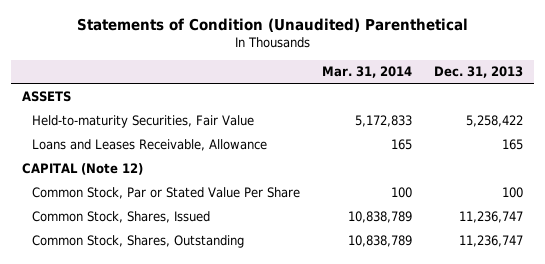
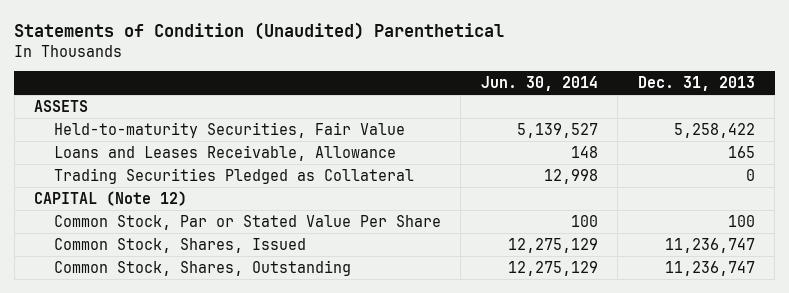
- | Mar. 31, 2014 | Dec. 31, 2013
+ | Jun. 30, 2014 | Dec. 31, 2013
+ Trading Securities Pledged as Collateral | 12,998 | 0

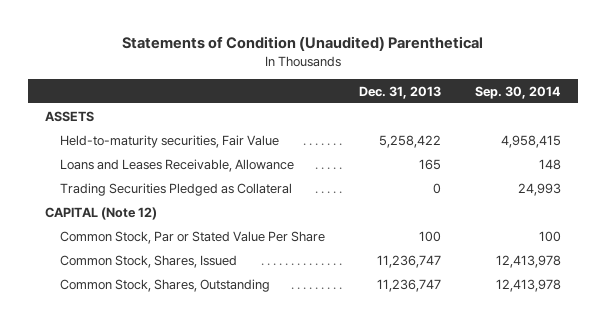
- | Jun. 30, 2014 | Dec. 31, 2013
+ | Dec. 31, 2013 | Sep. 30, 2014
- Held-to-maturity Securities, Fair Value | 5,139,527 | 5,258,422
+ Held-to-maturity securities, Fair Value | 5,258,422 | 4,958,415

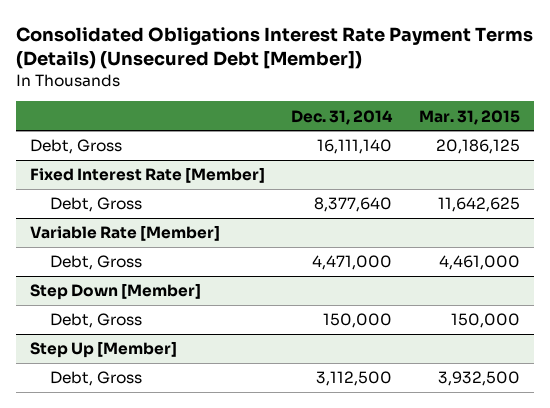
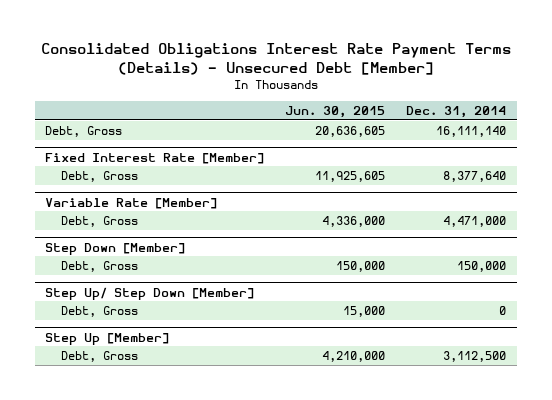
- Consolidated Obligations Interest Rate Payment Terms (Details) (Unsecured Debt [Member])
+ Consolidated Obligations Interest Rate Payment Terms (Details) - Unsecured Debt [Member]
- | Dec. 31, 2014 | Mar. 31, 2015
+ | Jun. 30, 2015 | Dec. 31, 2014
+ Step Up/ Step Down [Member]
+ Debt, Gross | 15,000 | 0

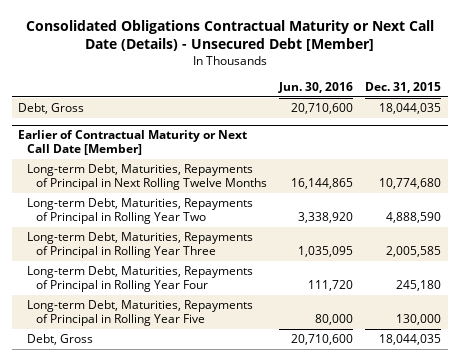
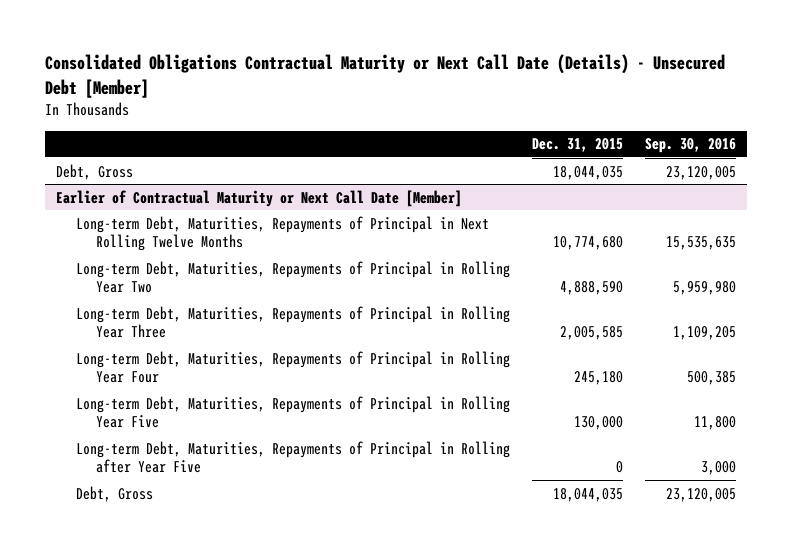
- | Jun. 30, 2016 | Dec. 31, 2015
+ | Dec. 31, 2015 | Sep. 30, 2016
@ Earlier of Contractual Maturity or Next Call Date [Member]
+ Long-term Debt, Maturities, Repayments of Principal in Rolling after Year Five | 0 | 3,000

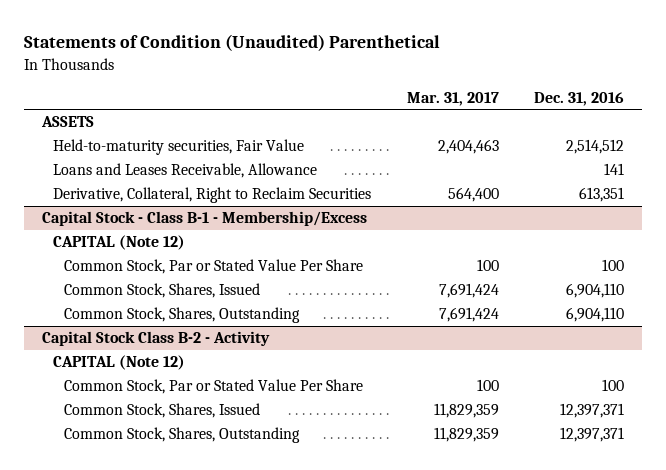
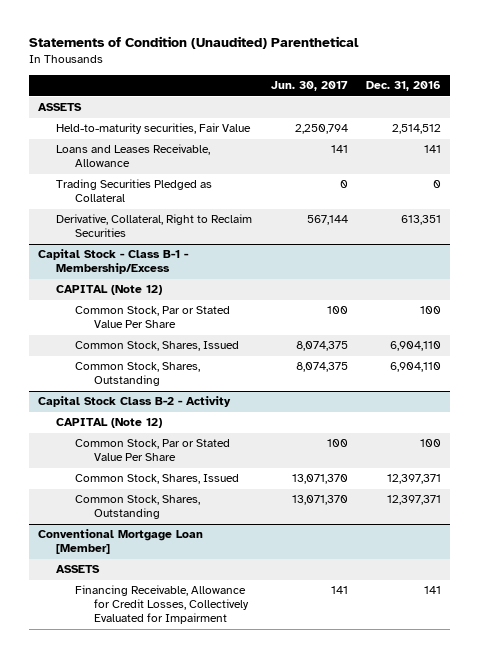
- | Mar. 31, 2017 | Dec. 31, 2016
+ | Jun. 30, 2017 | Dec. 31, 2016
+ Trading Securities Pledged as Collateral | 0 | 0
+ Conventional Mortgage Loan [Member]
+ ASSETS
+ Financing Receivable, Allowance for Credit Losses, Collectively Evaluated for Impairment | 141 | 141

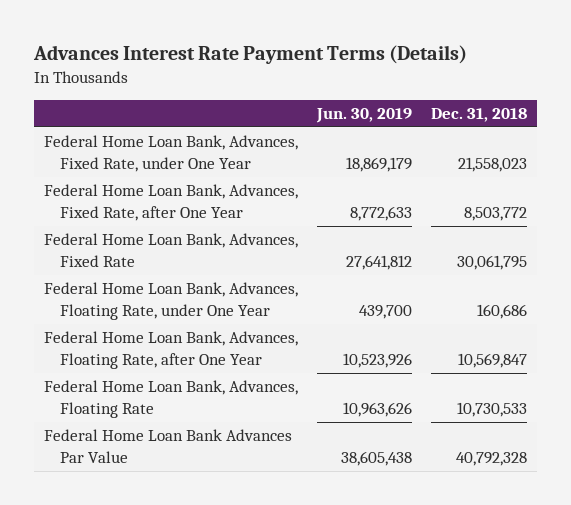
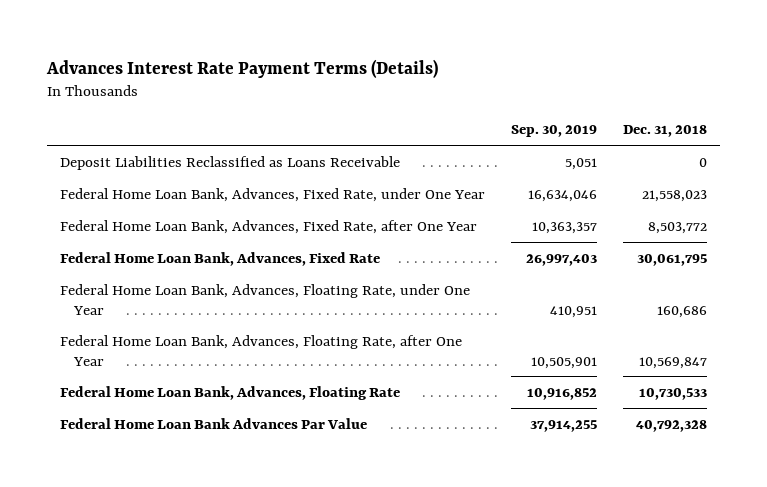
- | Jun. 30, 2019 | Dec. 31, 2018
+ | Sep. 30, 2019 | Dec. 31, 2018
+ Deposit Liabilities Reclassified as Loans Receivable | 5,051 | 0

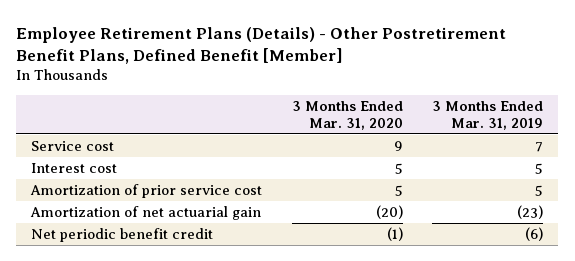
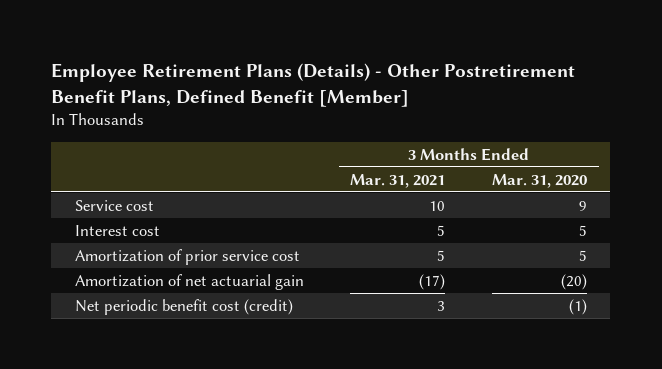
- | 3 Months Ended Mar. 31, 2020 | 3 Months Ended Mar. 31, 2019
+ | 3 Months Ended Mar. 31, 2021 | 3 Months Ended Mar. 31, 2020
- Net periodic benefit credit | (1) | (6)
+ Net periodic benefit cost (credit) | 3 | (1)

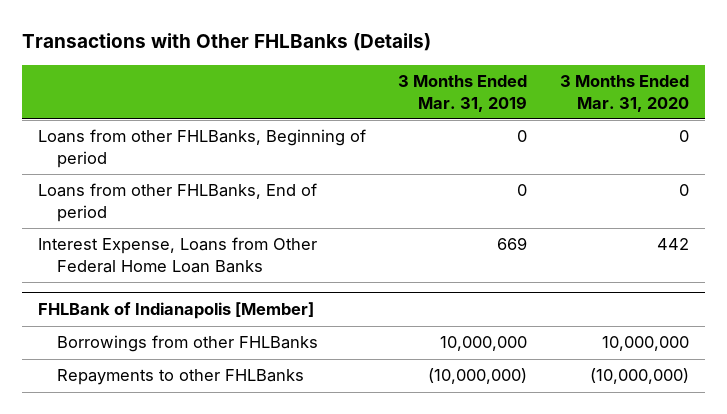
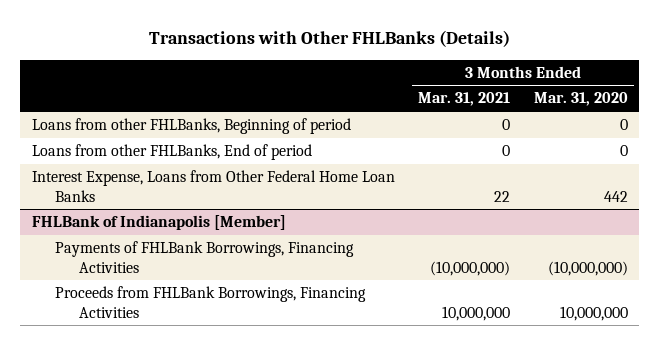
- | 3 Months Ended Mar. 31, 2019 | 3 Months Ended Mar. 31, 2020
+ | 3 Months Ended Mar. 31, 2021 | 3 Months Ended Mar. 31, 2020
@ FHLBank of Indianapolis [Member]
- Borrowings from other FHLBanks | 10,000,000 | 10,000,000
- Repayments to other FHLBanks | (10,000,000) | (10,000,000)
+ Payments of FHLBank Borrowings, Financing Activities | (10,000,000) | (10,000,000)
+ Proceeds from FHLBank Borrowings, Financing Activities | 10,000,000 | 10,000,000

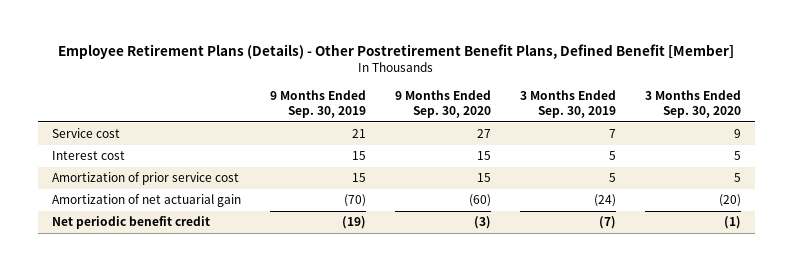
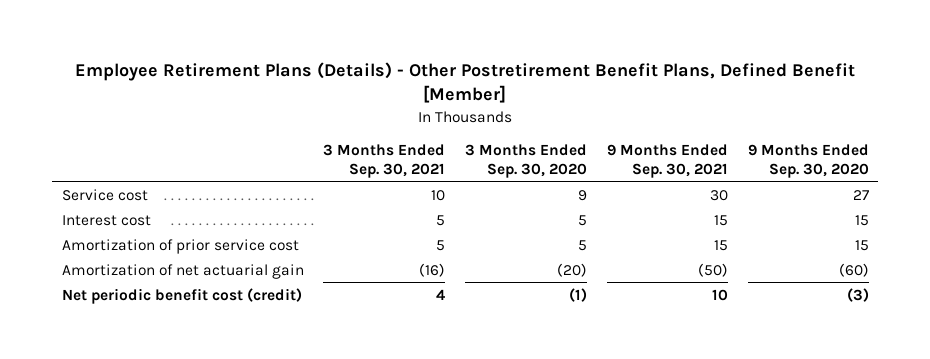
- | 9 Months Ended Sep. 30, 2019 | 9 Months Ended Sep. 30, 2020 | 3 Months Ended Sep. 30, 2019 | 3 Months Ended Sep. 30, 2020
+ | 3 Months Ended Sep. 30, 2021 | 3 Months Ended Sep. 30, 2020 | 9 Months Ended Sep. 30, 2021 | 9 Months Ended Sep. 30, 2020
- Net periodic benefit credit | (19) | (3) | (7) | (1)
+ Net periodic benefit cost (credit) | 4 | (1) | 10 | (3)

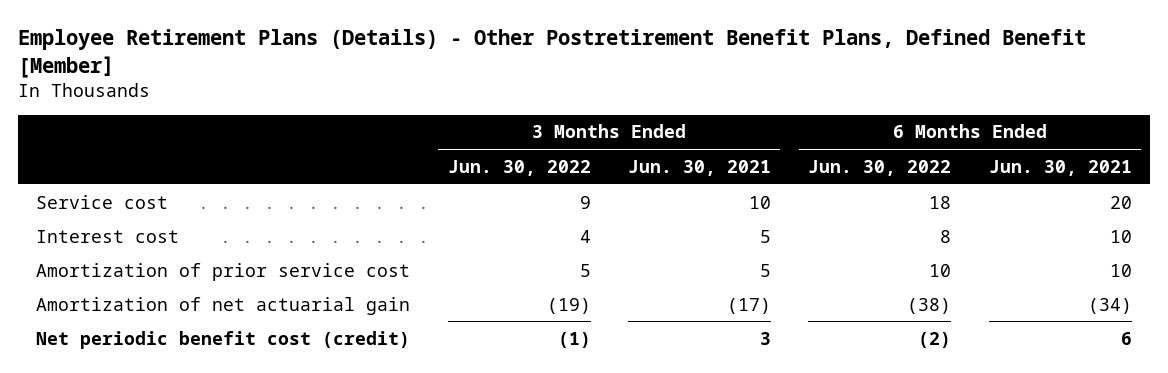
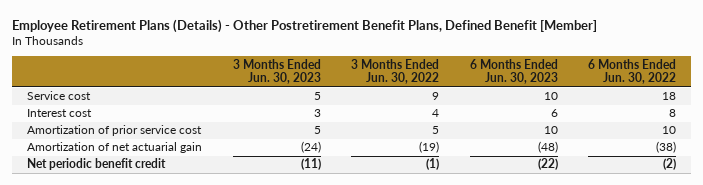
- | 3 Months Ended Jun. 30, 2022 | 3 Months Ended Jun. 30, 2021 | 6 Months Ended Jun. 30, 2022 | 6 Months Ended Jun. 30, 2021
+ | 3 Months Ended Jun. 30, 2023 | 3 Months Ended Jun. 30, 2022 | 6 Months Ended Jun. 30, 2023 | 6 Months Ended Jun. 30, 2022
- Net periodic benefit cost (credit) | (1) | 3 | (2) | 6
+ Net periodic benefit credit | (11) | (1) | (22) | (2)

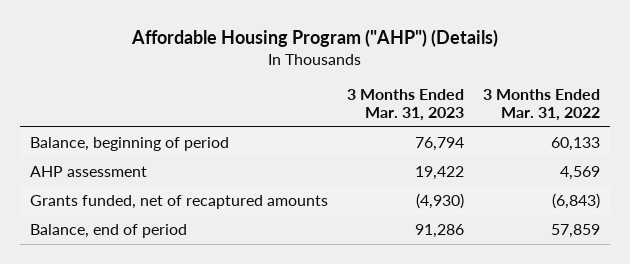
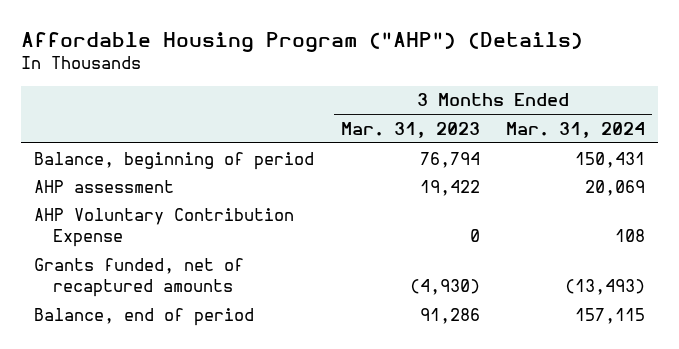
- | 3 Months Ended Mar. 31, 2023 | 3 Months Ended Mar. 31, 2022
+ | 3 Months Ended Mar. 31, 2023 | 3 Months Ended Mar. 31, 2024
+ AHP Voluntary Contribution Expense | 0 | 108

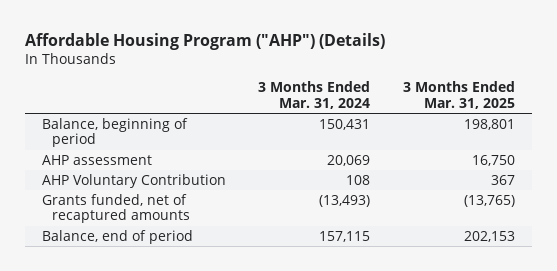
- | 3 Months Ended Mar. 31, 2023 | 3 Months Ended Mar. 31, 2024
+ | 3 Months Ended Mar. 31, 2024 | 3 Months Ended Mar. 31, 2025
- AHP Voluntary Contribution Expense | 0 | 108
+ AHP Voluntary Contribution | 108 | 367

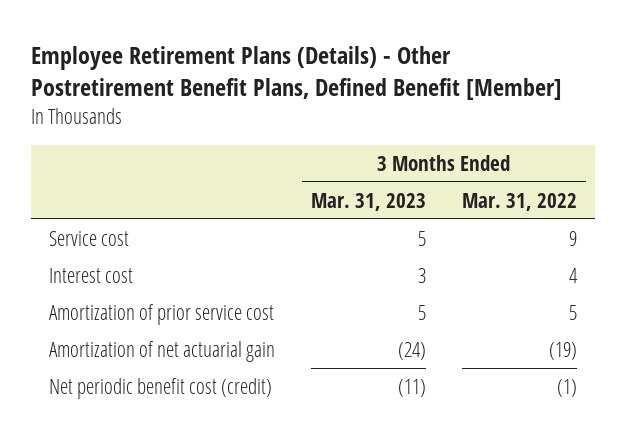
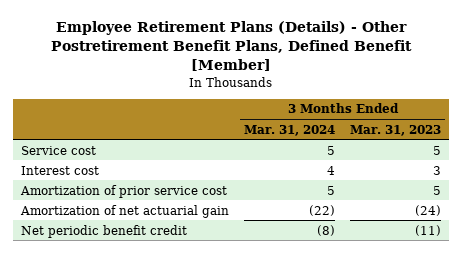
- | 3 Months Ended Mar. 31, 2023 | 3 Months Ended Mar. 31, 2022
+ | 3 Months Ended Mar. 31, 2024 | 3 Months Ended Mar. 31, 2023
- Net periodic benefit cost (credit) | (11) | (1)
+ Net periodic benefit credit | (8) | (11)

